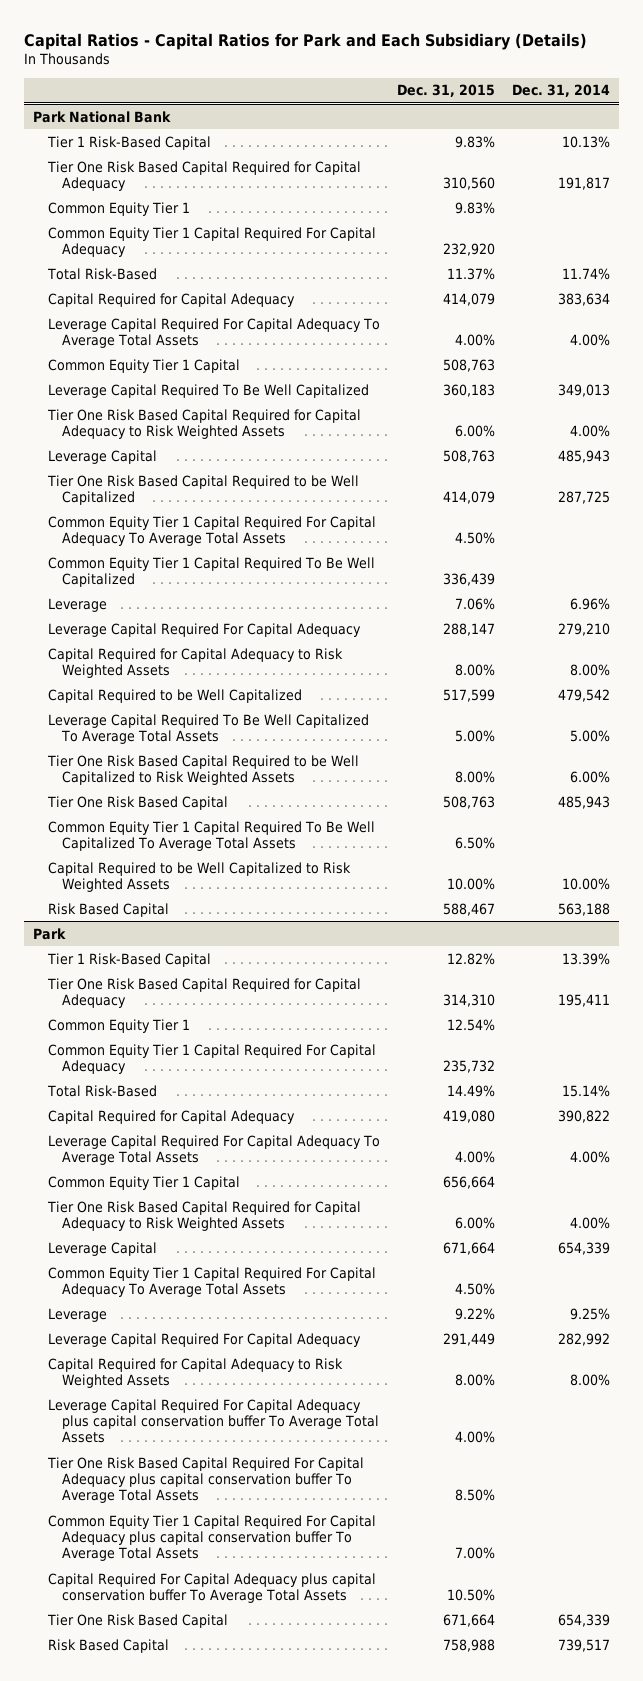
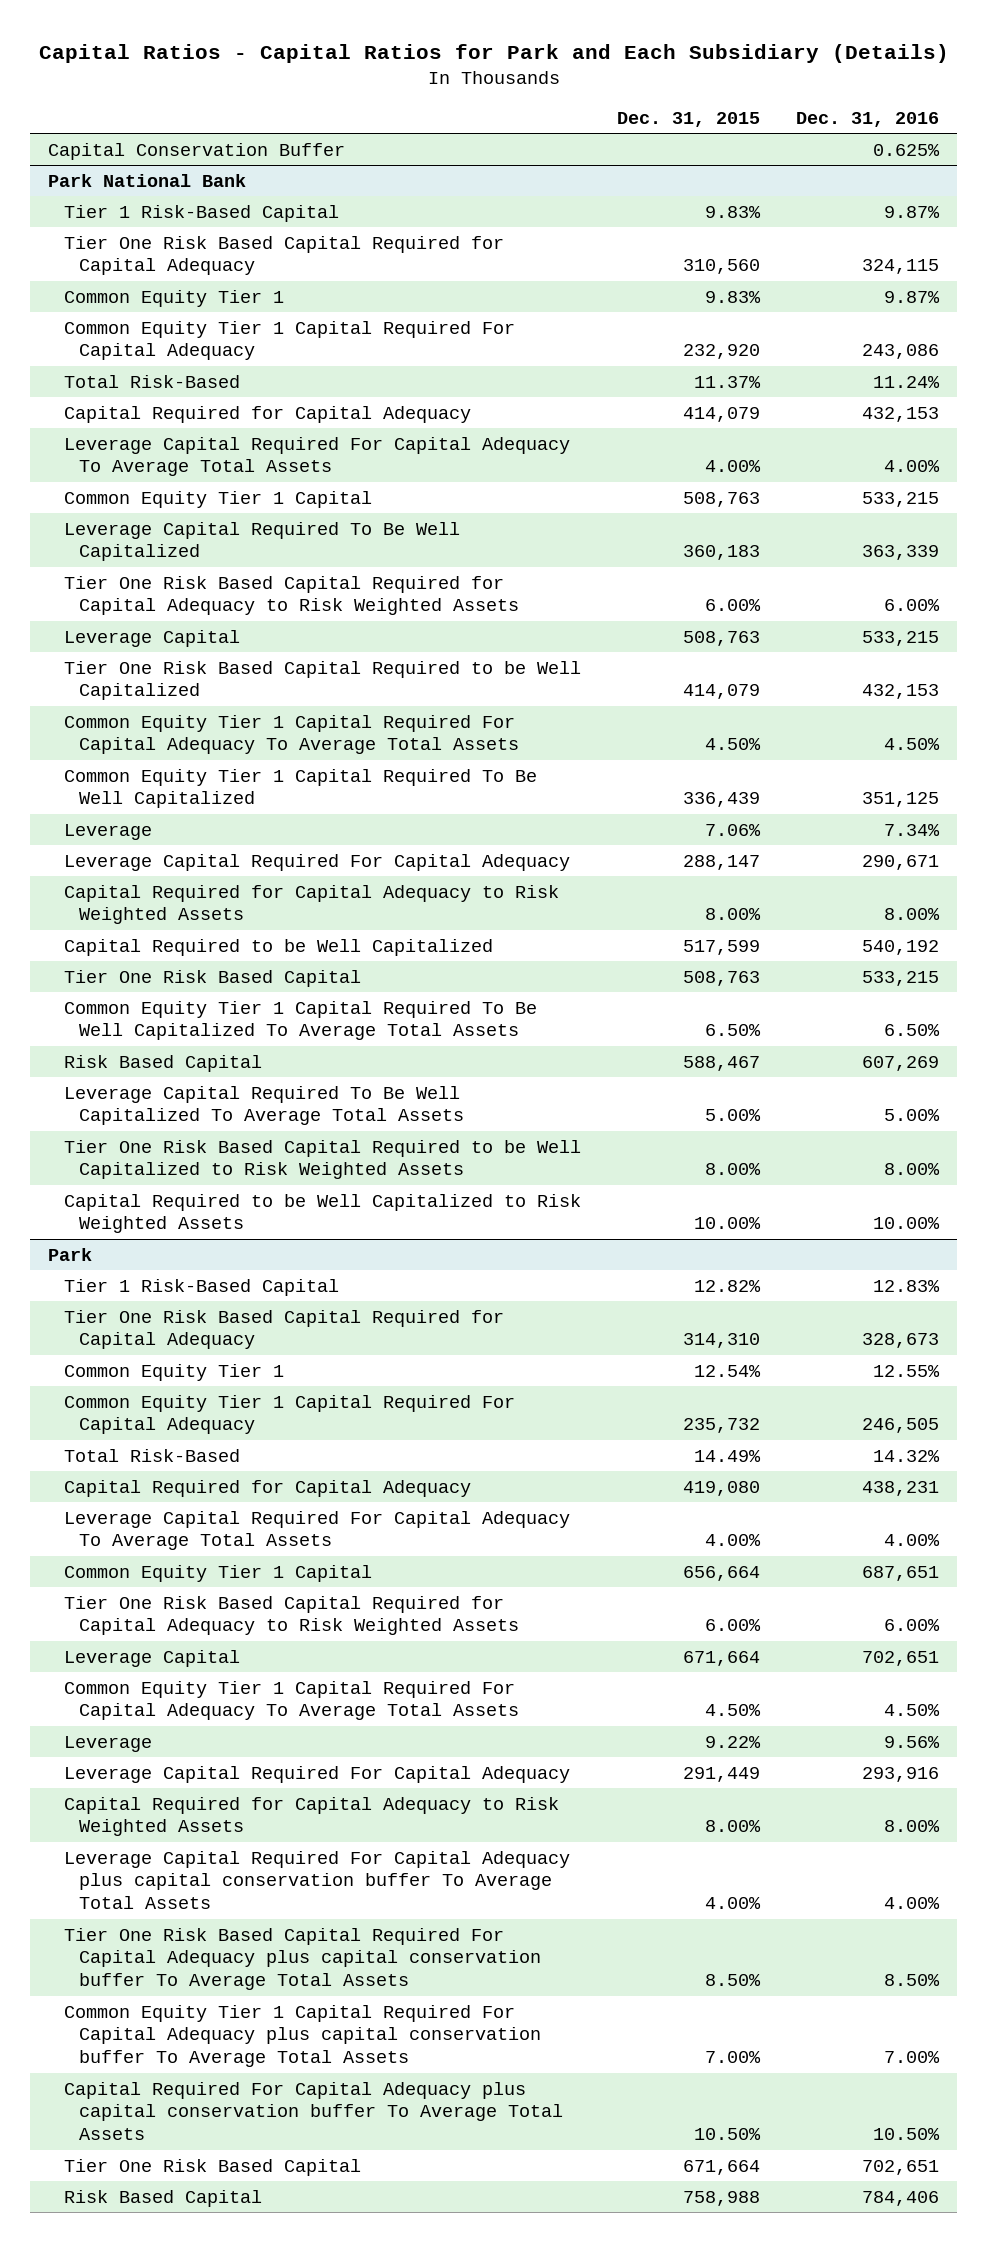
- | Dec. 31, 2015 | Dec. 31, 2014
+ | Dec. 31, 2015 | Dec. 31, 2016
+ Capital Conservation Buffer | | 0.625%
@ Park National Bank
moved down: Leverage Capital Required To Be Well Capitalized To Average Total Assets | 5.00% | 5.00%
moved down: Tier One Risk Based Capital Required to be Well Capitalized to Risk Weighted Assets | 8.00% | 8.00%
moved down: Capital Required to be Well Capitalized to Risk Weighted Assets | 10.00% | 10.00%

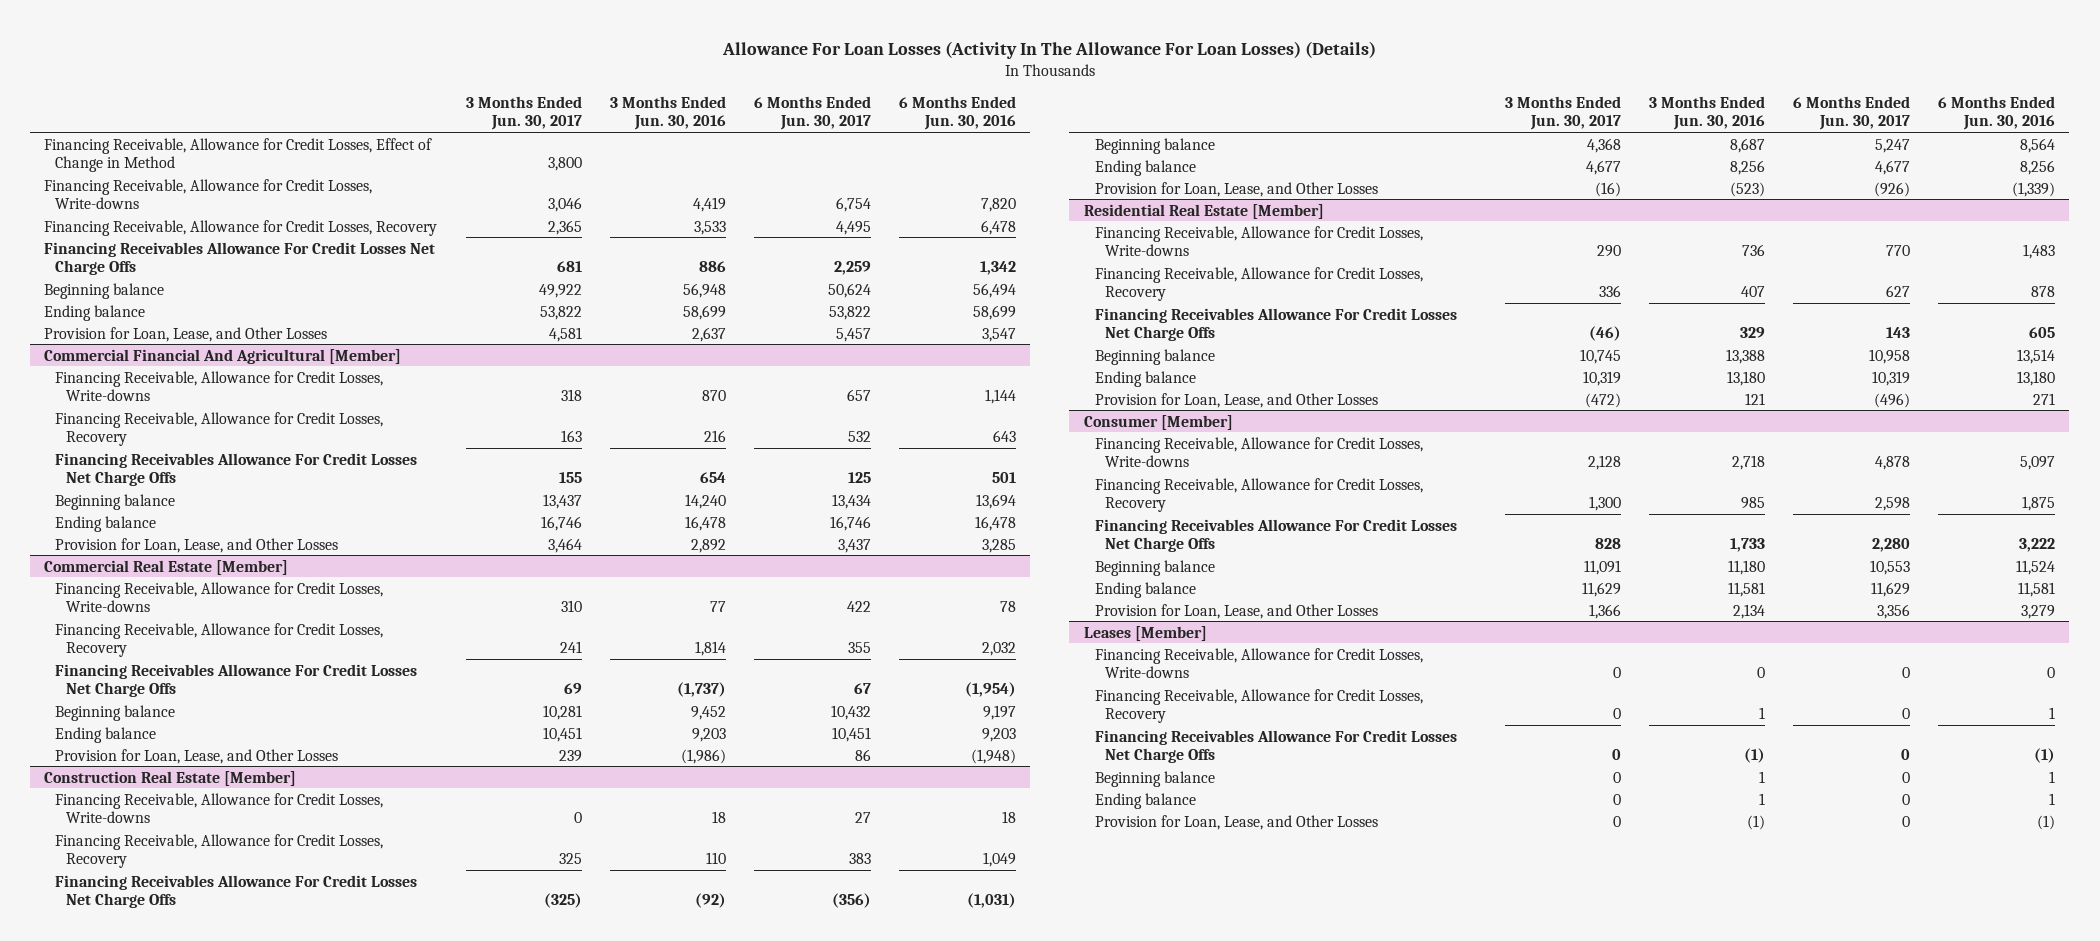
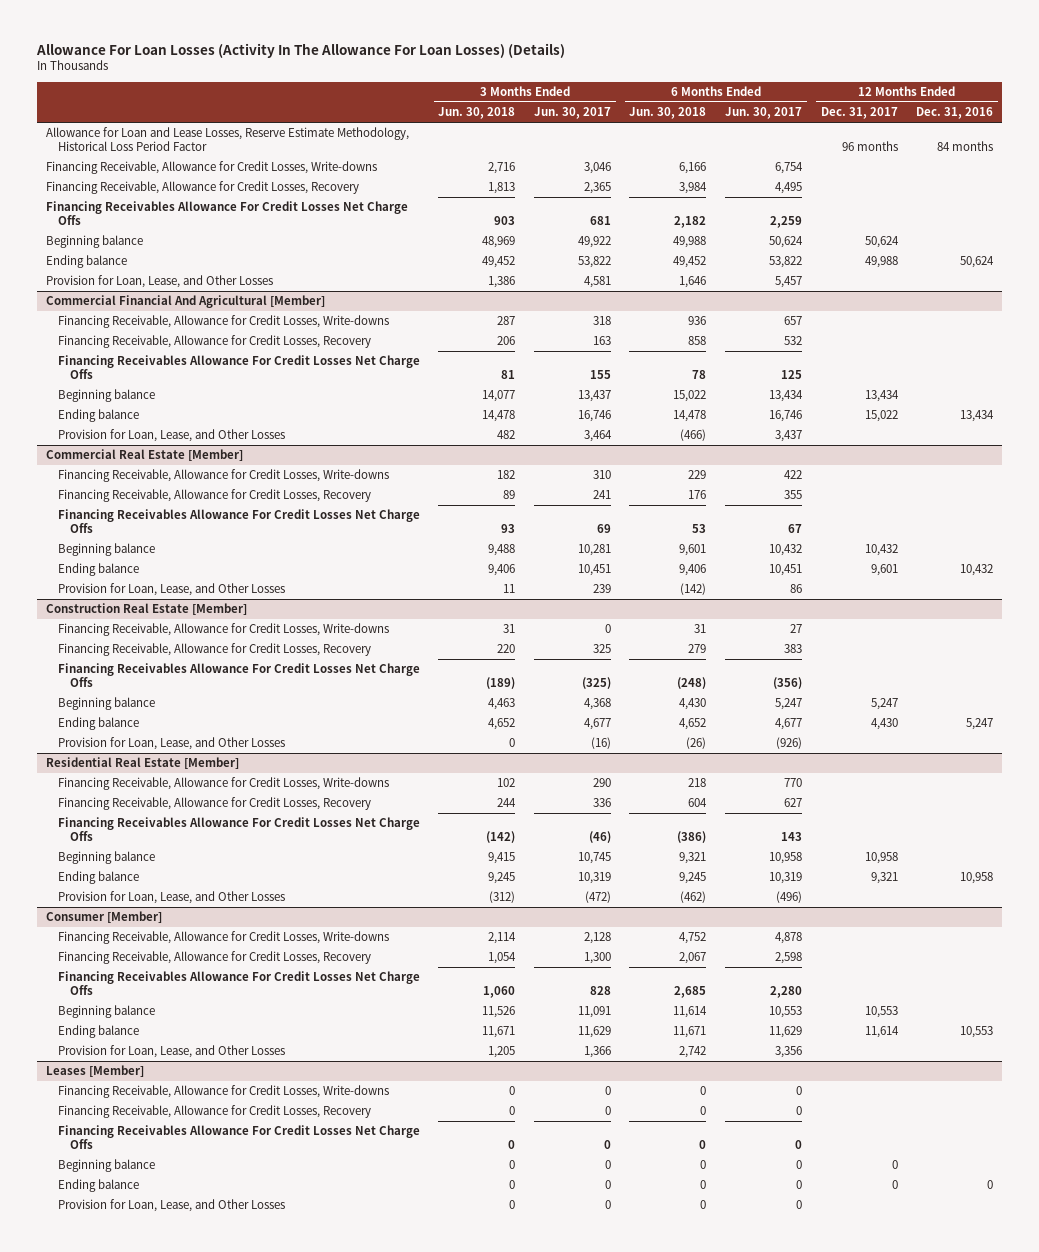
- | 3 Months Ended Jun. 30, 2017 | 3 Months Ended Jun. 30, 2016 | 6 Months Ended Jun. 30, 2017 | 6 Months Ended Jun. 30, 2016
+ | 3 Months Ended Jun. 30, 2018 | 3 Months Ended Jun. 30, 2017 | 6 Months Ended Jun. 30, 2018 | 6 Months Ended Jun. 30, 2017 | 12 Months Ended Dec. 31, 2017 | 12 Months Ended Dec. 31, 2016
- Financing Receivable, Allowance for Credit Losses, Effect of Change in Method | 3,800 | | |
+ Allowance for Loan and Lease Losses, Reserve Estimate Methodology, Historical Loss Period Factor | | | | | 96 months | 84 months

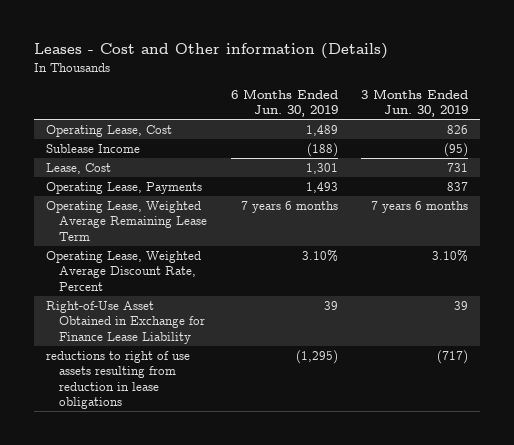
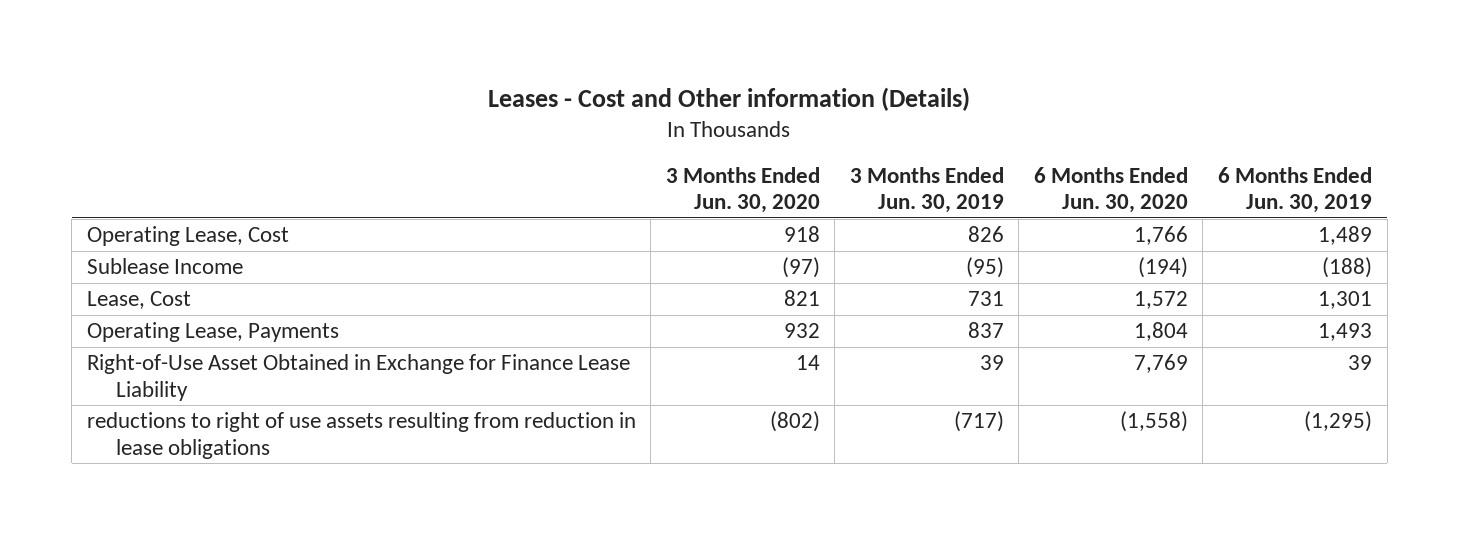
- | 6 Months Ended Jun. 30, 2019 | 3 Months Ended Jun. 30, 2019
+ | 3 Months Ended Jun. 30, 2020 | 3 Months Ended Jun. 30, 2019 | 6 Months Ended Jun. 30, 2020 | 6 Months Ended Jun. 30, 2019
- Operating Lease, Weighted Average Remaining Lease Term | 7 years 6 months | 7 years 6 months
- Operating Lease, Weighted Average Discount Rate, Percent | 3.10% | 3.10%

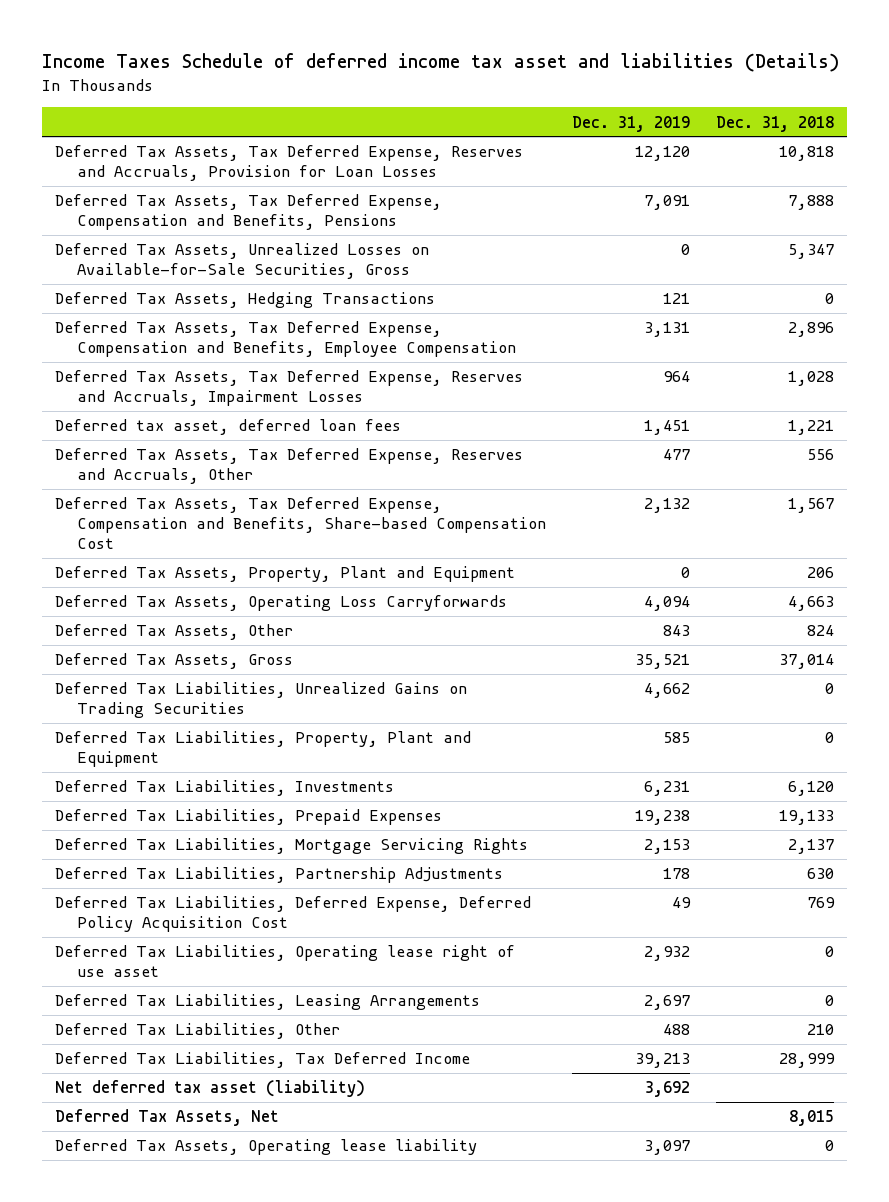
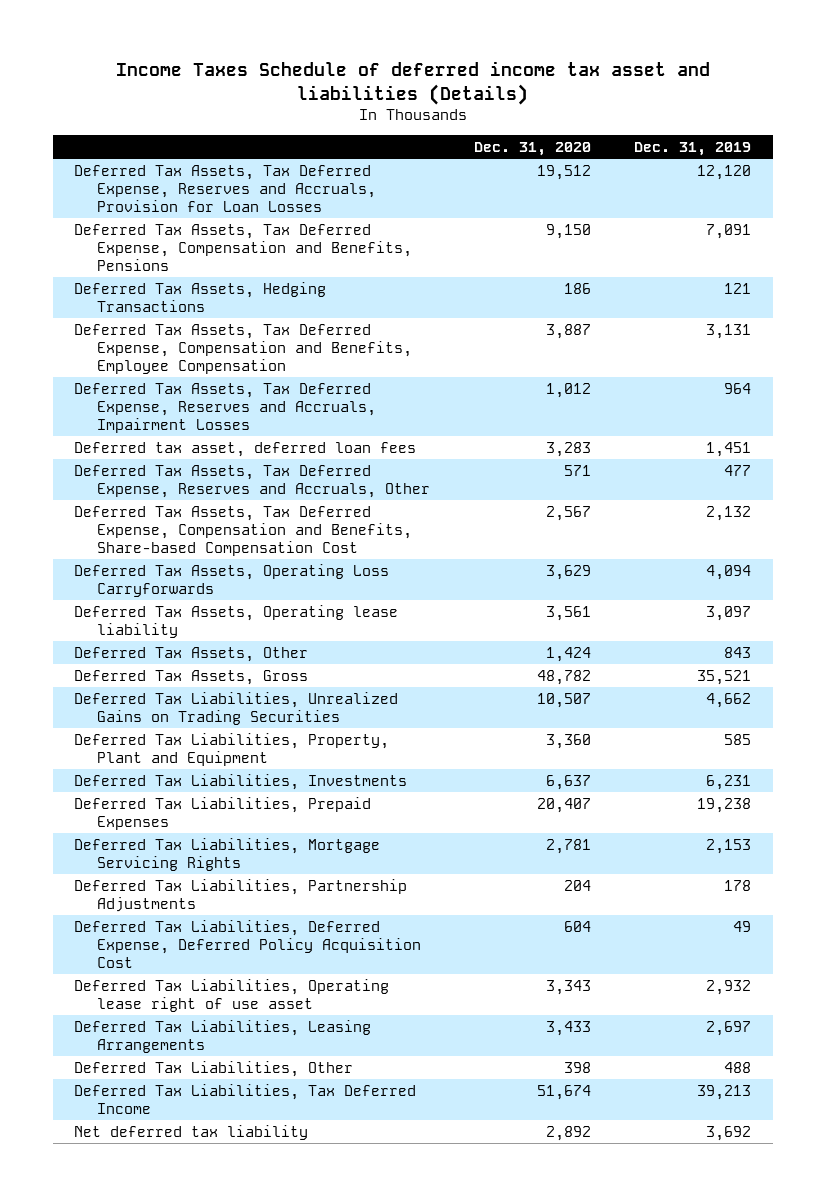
- | Dec. 31, 2019 | Dec. 31, 2018
+ | Dec. 31, 2020 | Dec. 31, 2019
- Deferred Tax Assets, Unrealized Losses on Available-for-Sale Securities, Gross | 0 | 5,347
- Deferred Tax Assets, Property, Plant and Equipment | 0 | 206
moved up: Deferred Tax Assets, Operating lease liability | 3,561 | 3,097
- Net deferred tax asset (liability) | 3,692 |
- Deferred Tax Assets, Net | | 8,015
+ Net deferred tax liability | 2,892 | 3,692

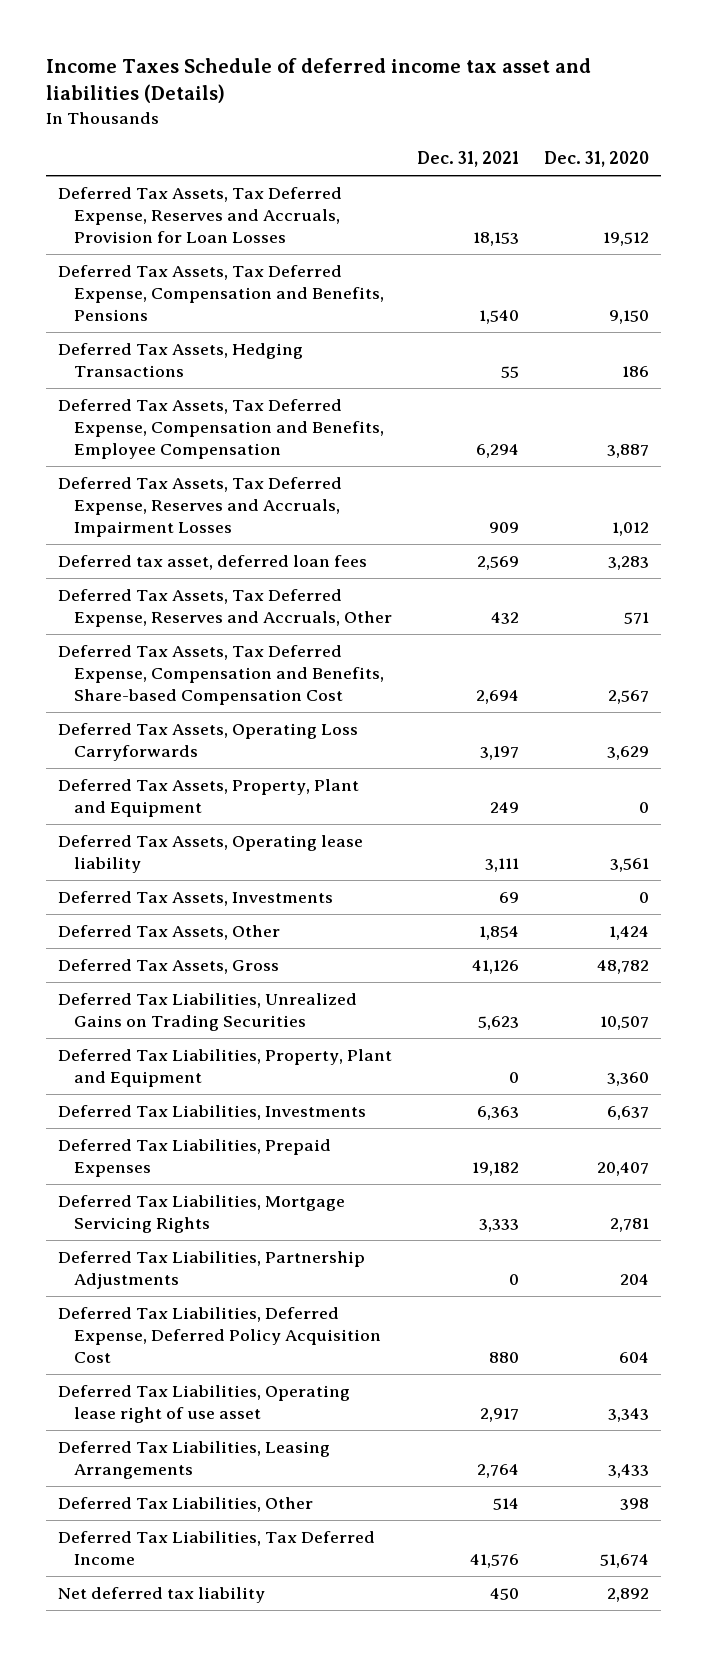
- | Dec. 31, 2020 | Dec. 31, 2019
+ | Dec. 31, 2021 | Dec. 31, 2020
+ Deferred Tax Assets, Property, Plant and Equipment | 249 | 0
+ Deferred Tax Assets, Investments | 69 | 0

